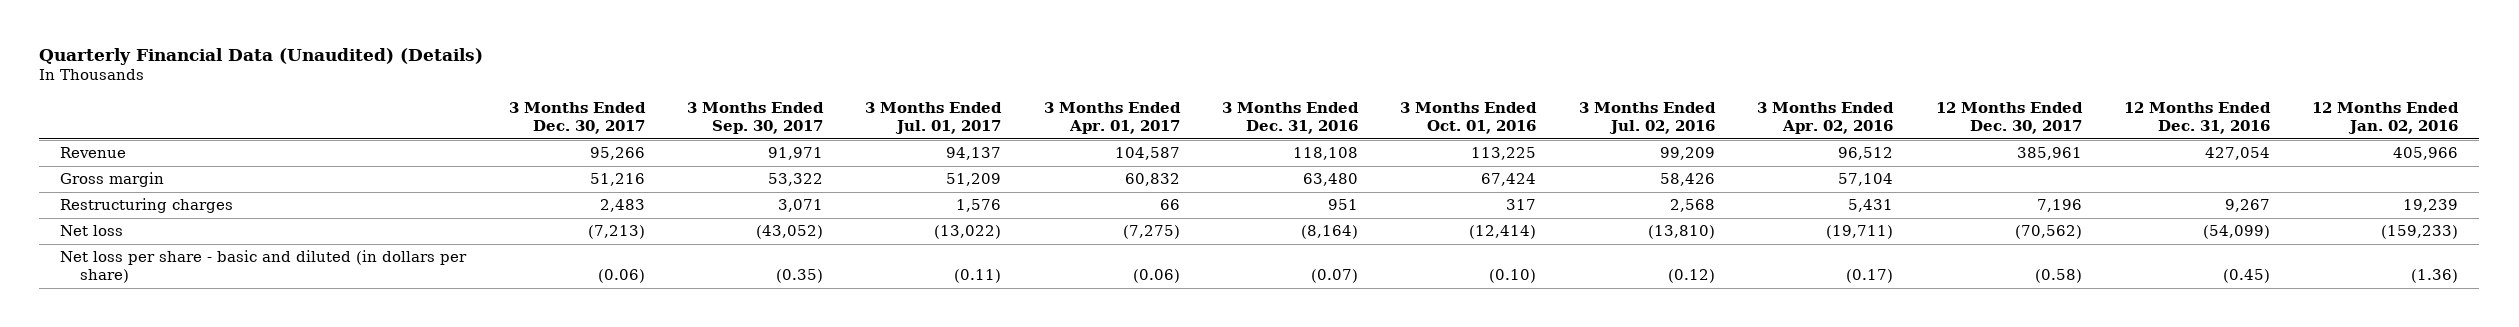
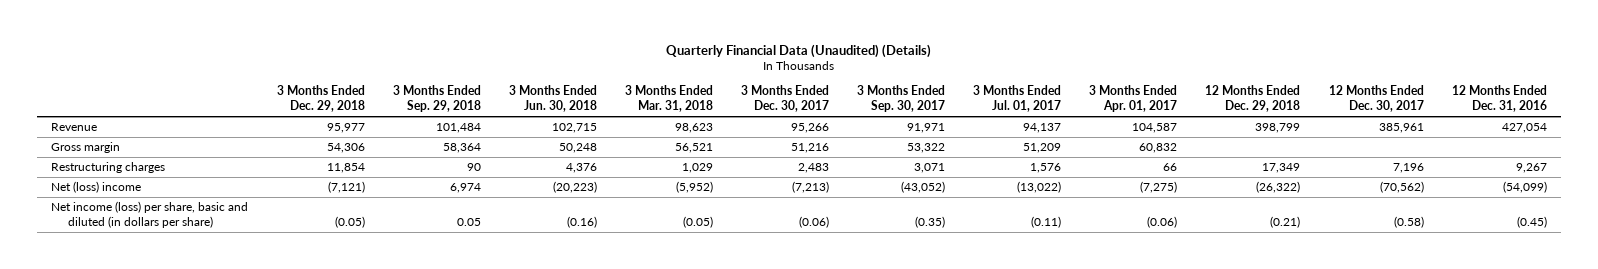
- | 3 Months Ended Dec. 30, 2017 | 3 Months Ended Sep. 30, 2017 | 3 Months Ended Jul. 01, 2017 | 3 Months Ended Apr. 01, 2017 | 3 Months Ended Dec. 31, 2016 | 3 Months Ended Oct. 01, 2016 | 3 Months Ended Jul. 02, 2016 | 3 Months Ended Apr. 02, 2016 | 12 Months Ended Dec. 30, 2017 | 12 Months Ended Dec. 31, 2016 | 12 Months Ended Jan. 02, 2016
+ | 3 Months Ended Dec. 29, 2018 | 3 Months Ended Sep. 29, 2018 | 3 Months Ended Jun. 30, 2018 | 3 Months Ended Mar. 31, 2018 | 3 Months Ended Dec. 30, 2017 | 3 Months Ended Sep. 30, 2017 | 3 Months Ended Jul. 01, 2017 | 3 Months Ended Apr. 01, 2017 | 12 Months Ended Dec. 29, 2018 | 12 Months Ended Dec. 30, 2017 | 12 Months Ended Dec. 31, 2016
- Net loss | (7,213) | (43,052) | (13,022) | (7,275) | (8,164) | (12,414) | (13,810) | (19,711) | (70,562) | (54,099) | (159,233)
- Net loss per share - basic and diluted (in dollars per share) | (0.06) | (0.35) | (0.11) | (0.06) | (0.07) | (0.10) | (0.12) | (0.17) | (0.58) | (0.45) | (1.36)
+ Net (loss) income | (7,121) | 6,974 | (20,223) | (5,952) | (7,213) | (43,052) | (13,022) | (7,275) | (26,322) | (70,562) | (54,099)
+ Net income (loss) per share, basic and diluted (in dollars per share) | (0.05) | 0.05 | (0.16) | (0.05) | (0.06) | (0.35) | (0.11) | (0.06) | (0.21) | (0.58) | (0.45)

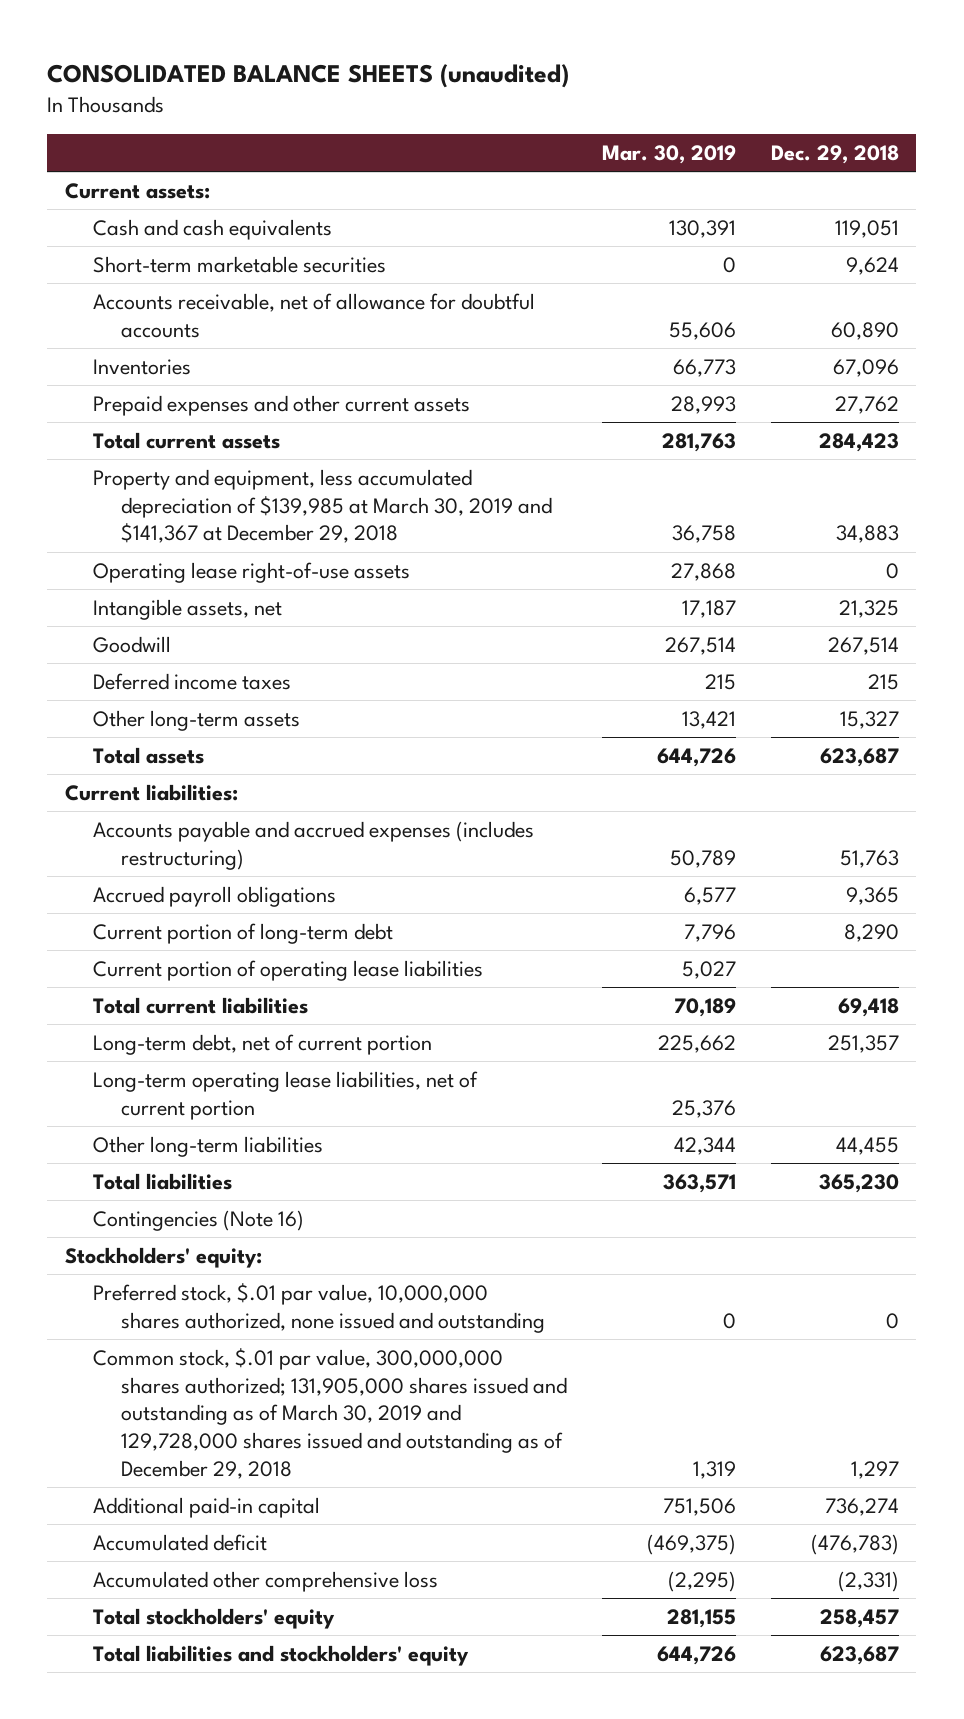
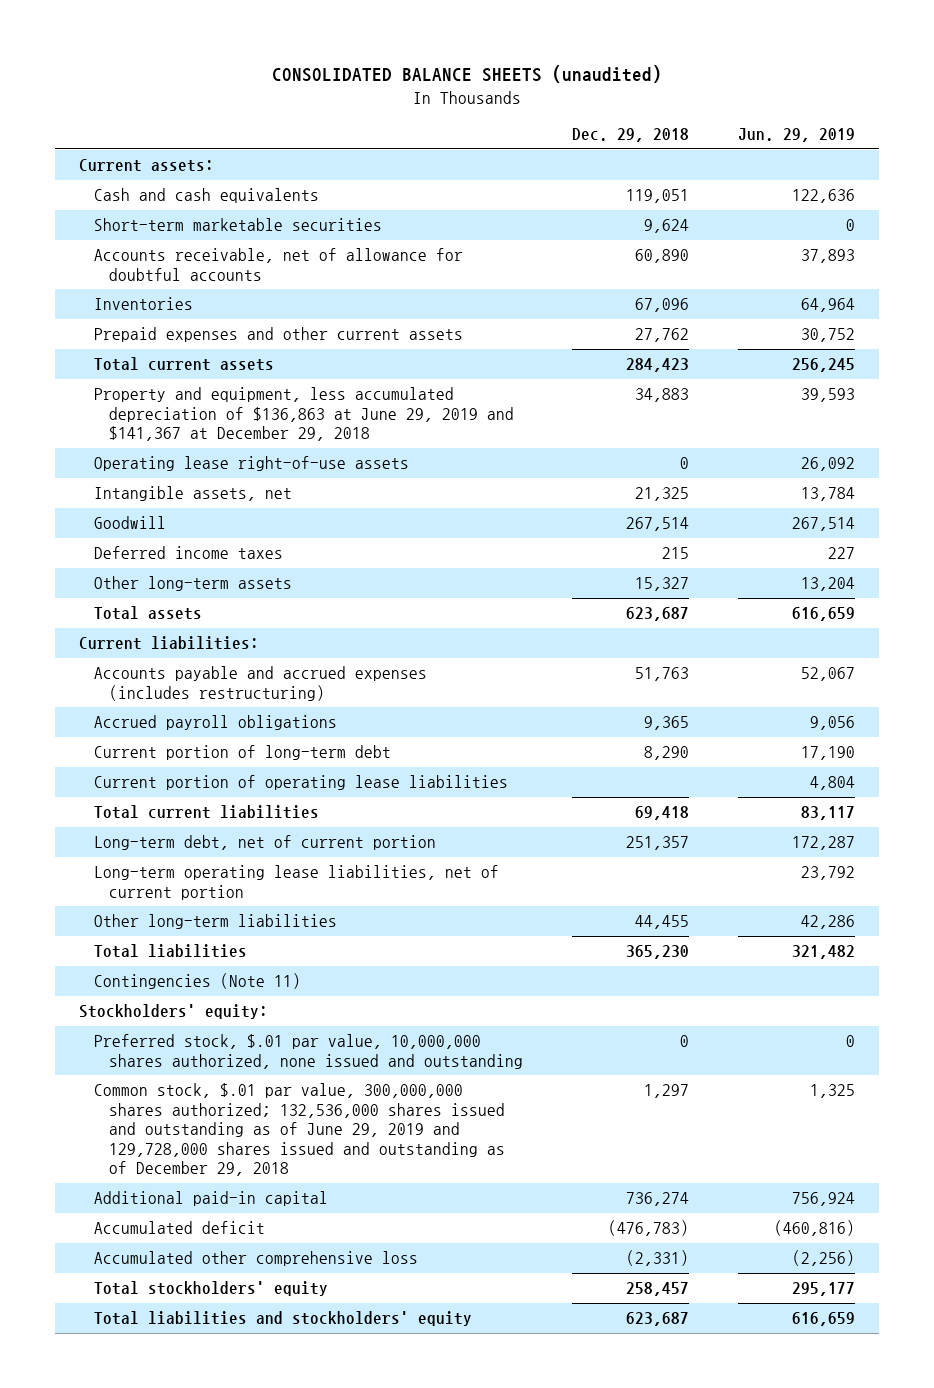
- | Mar. 30, 2019 | Dec. 29, 2018
+ | Dec. 29, 2018 | Jun. 29, 2019
- Property and equipment, less accumulated depreciation of $139,985 at March 30, 2019 and $141,367 at December 29, 2018 | 36,758 | 34,883
+ Property and equipment, less accumulated depreciation of $136,863 at June 29, 2019 and $141,367 at December 29, 2018 | 34,883 | 39,593
- Contingencies (Note 16)
+ Contingencies (Note 11)
- Common stock, $.01 par value, 300,000,000 shares authorized; 131,905,000 shares issued and outstanding as of March 30, 2019 and 129,728,000 shares issued and outstanding as of December 29, 2018 | 1,319 | 1,297
+ Common stock, $.01 par value, 300,000,000 shares authorized; 132,536,000 shares issued and outstanding as of June 29, 2019 and 129,728,000 shares issued and outstanding as of December 29, 2018 | 1,297 | 1,325

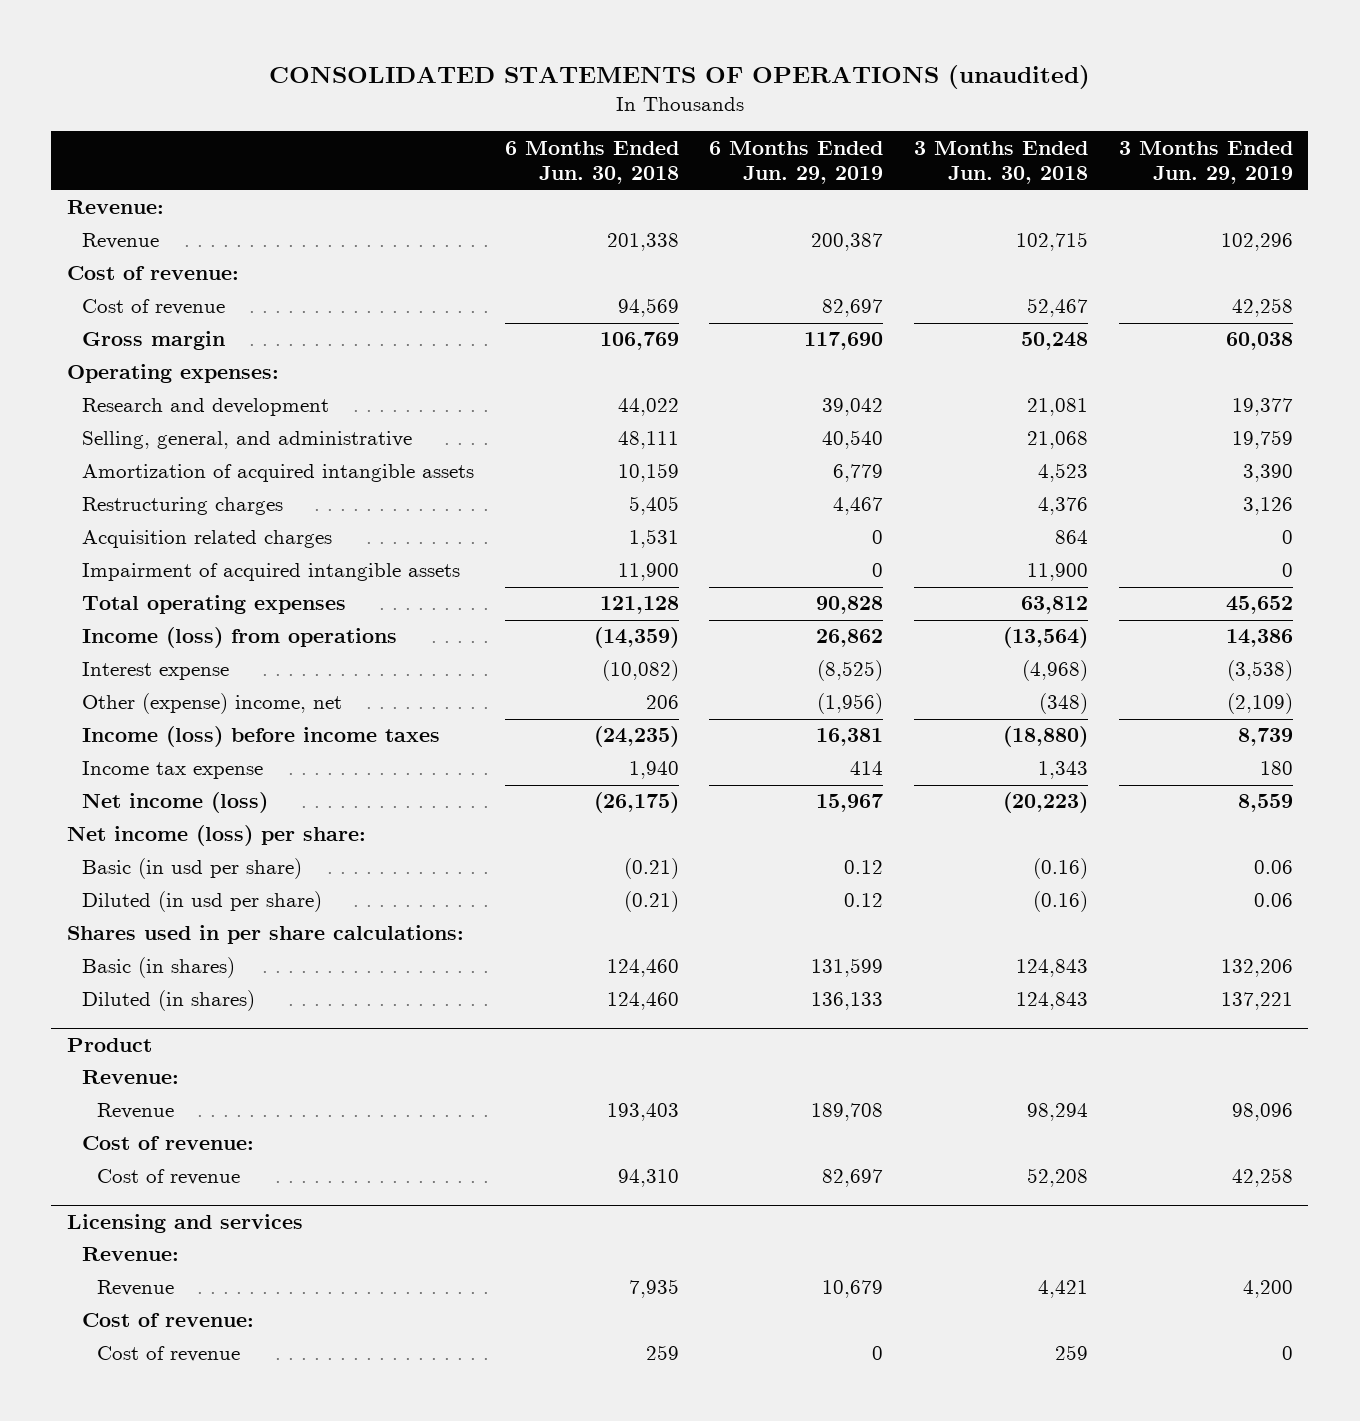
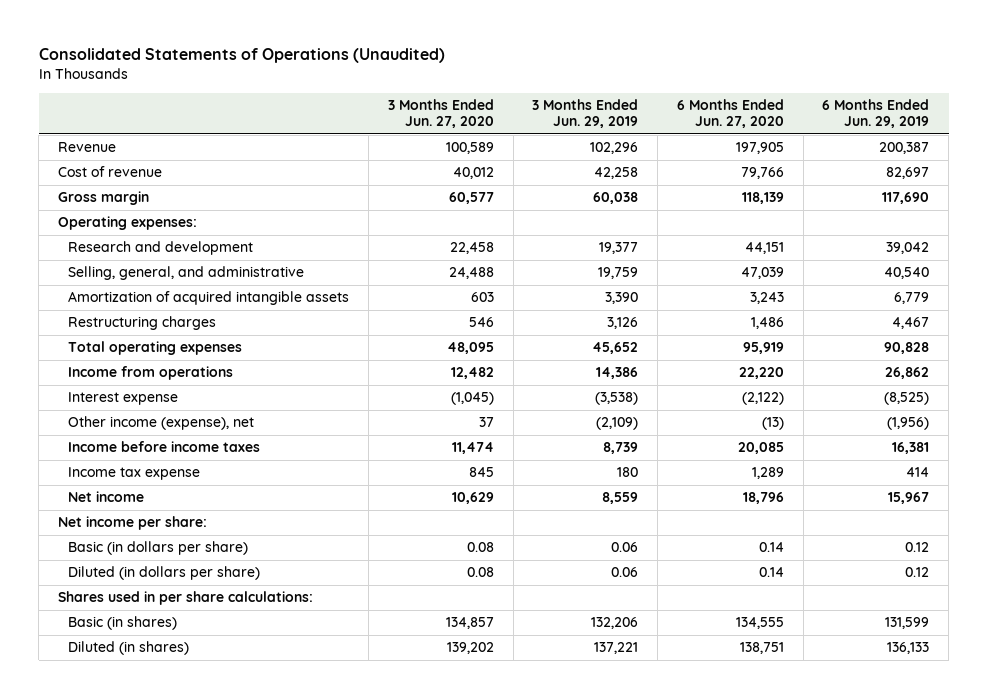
- CONSOLIDATED STATEMENTS OF OPERATIONS (unaudited)
+ Consolidated Statements of Operations (Unaudited)
- | 6 Months Ended Jun. 30, 2018 | 6 Months Ended Jun. 29, 2019 | 3 Months Ended Jun. 30, 2018 | 3 Months Ended Jun. 29, 2019
+ | 3 Months Ended Jun. 27, 2020 | 3 Months Ended Jun. 29, 2019 | 6 Months Ended Jun. 27, 2020 | 6 Months Ended Jun. 29, 2019
- Revenue:
- Cost of revenue:
- Acquisition related charges | 1,531 | 0 | 864 | 0
- Impairment of acquired intangible assets | 11,900 | 0 | 11,900 | 0
- Income (loss) from operations | (14,359) | 26,862 | (13,564) | 14,386
+ Income from operations | 12,482 | 14,386 | 22,220 | 26,862
- Other (expense) income, net | 206 | (1,956) | (348) | (2,109)
- Income (loss) before income taxes | (24,235) | 16,381 | (18,880) | 8,739
+ Other income (expense), net | 37 | (2,109) | (13) | (1,956)
+ Income before income taxes | 11,474 | 8,739 | 20,085 | 16,381
- Net income (loss) | (26,175) | 15,967 | (20,223) | 8,559
- Net income (loss) per share:
- Basic (in usd per share) | (0.21) | 0.12 | (0.16) | 0.06
- Diluted (in usd per share) | (0.21) | 0.12 | (0.16) | 0.06
+ Net income | 10,629 | 8,559 | 18,796 | 15,967
+ Net income per share:
+ Basic (in dollars per share) | 0.08 | 0.06 | 0.14 | 0.12
+ Diluted (in dollars per share) | 0.08 | 0.06 | 0.14 | 0.12
- Product
- Revenue:
- Revenue | 193,403 | 189,708 | 98,294 | 98,096
- Cost of revenue:
- Cost of revenue | 94,310 | 82,697 | 52,208 | 42,258
- Licensing and services
- Revenue:
- Revenue | 7,935 | 10,679 | 4,421 | 4,200
- Cost of revenue:
- Cost of revenue | 259 | 0 | 259 | 0

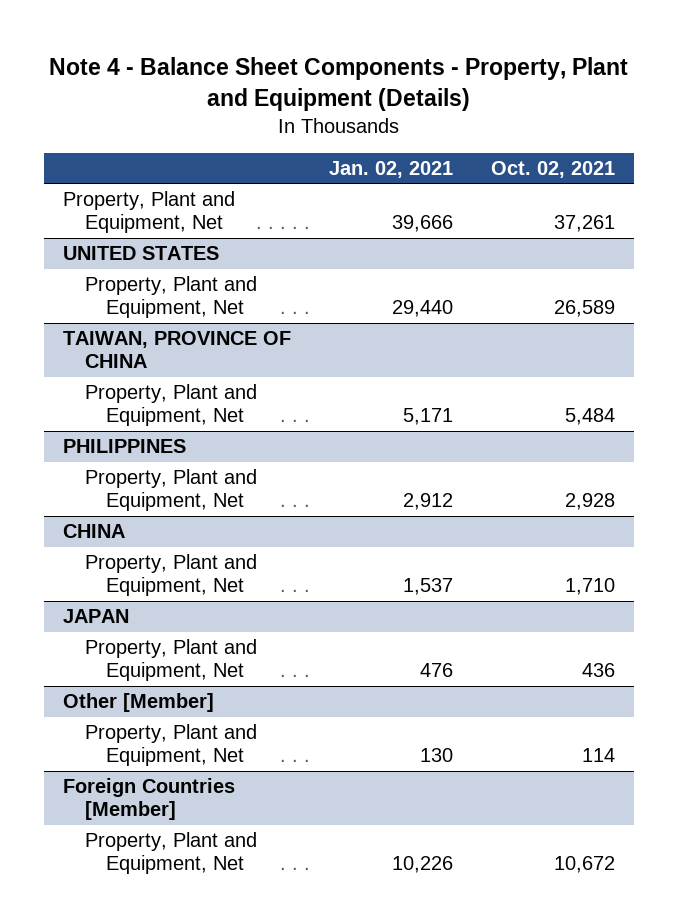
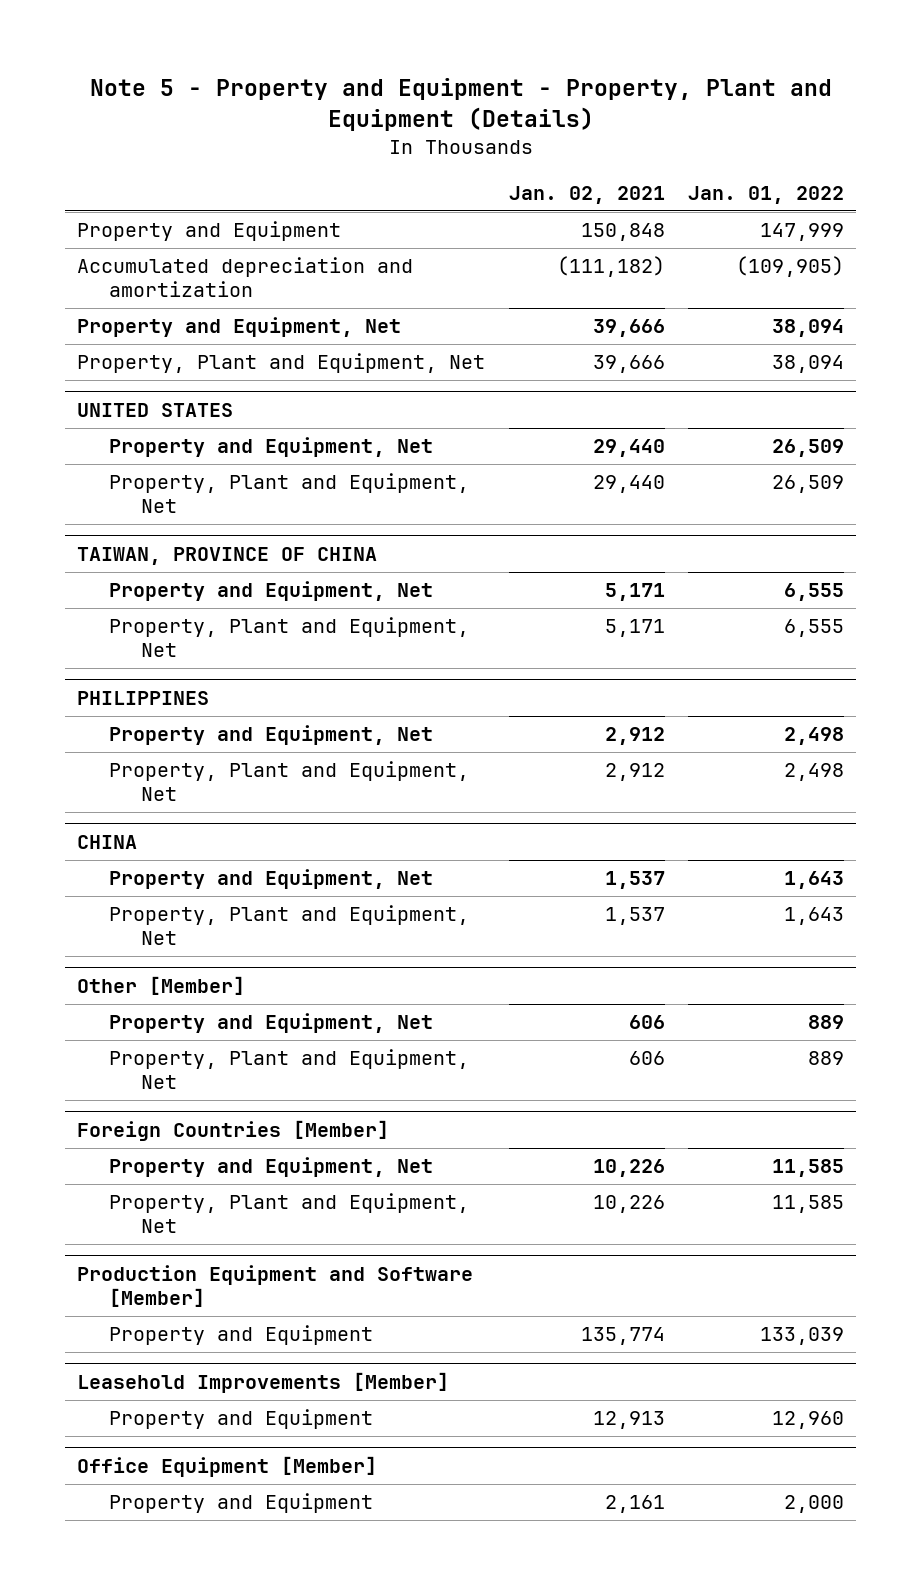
- Note 4 - Balance Sheet Components - Property, Plant and Equipment (Details)
+ Note 5 - Property and Equipment - Property, Plant and Equipment (Details)
- | Jan. 02, 2021 | Oct. 02, 2021
+ | Jan. 02, 2021 | Jan. 01, 2022
+ Property and Equipment | 150,848 | 147,999
+ Accumulated depreciation and amortization | (111,182) | (109,905)
+ Property and Equipment, Net | 39,666 | 38,094
@ UNITED STATES
+ Property and Equipment, Net | 29,440 | 26,509
@ TAIWAN, PROVINCE OF CHINA
+ Property and Equipment, Net | 5,171 | 6,555
@ PHILIPPINES
+ Property and Equipment, Net | 2,912 | 2,498
@ CHINA
+ Property and Equipment, Net | 1,537 | 1,643
- JAPAN
- Property, Plant and Equipment, Net | 476 | 436
@ Other [Member]
- Property, Plant and Equipment, Net | 130 | 114
+ Property and Equipment, Net | 606 | 889
+ Property, Plant and Equipment, Net | 606 | 889
@ Foreign Countries [Member]
+ Property and Equipment, Net | 10,226 | 11,585
+ Production Equipment and Software [Member]
+ Property and Equipment | 135,774 | 133,039
+ Leasehold Improvements [Member]
+ Property and Equipment | 12,913 | 12,960
+ Office Equipment [Member]
+ Property and Equipment | 2,161 | 2,000

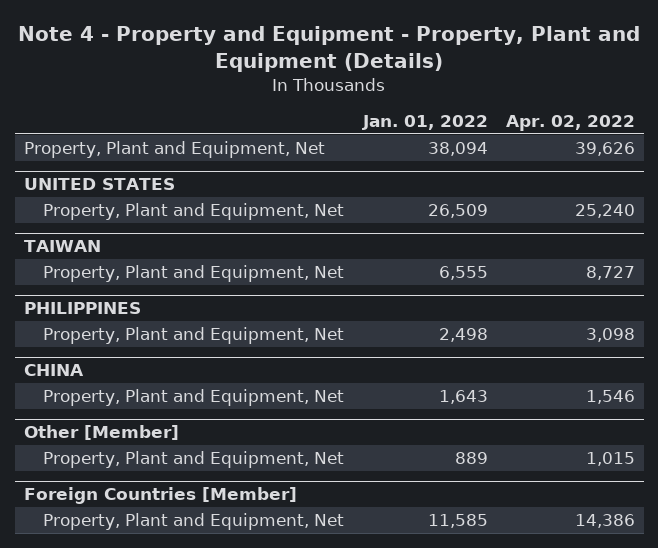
- Note 5 - Property and Equipment - Property, Plant and Equipment (Details)
+ Note 4 - Property and Equipment - Property, Plant and Equipment (Details)
- | Jan. 02, 2021 | Jan. 01, 2022
+ | Jan. 01, 2022 | Apr. 02, 2022
- Property and Equipment | 150,848 | 147,999
- Accumulated depreciation and amortization | (111,182) | (109,905)
- Property and Equipment, Net | 39,666 | 38,094
@ UNITED STATES
- Property and Equipment, Net | 29,440 | 26,509
- TAIWAN, PROVINCE OF CHINA
- Property and Equipment, Net | 5,171 | 6,555
+ TAIWAN
@ PHILIPPINES
- Property and Equipment, Net | 2,912 | 2,498
@ CHINA
- Property and Equipment, Net | 1,537 | 1,643
@ Other [Member]
- Property and Equipment, Net | 606 | 889
@ Foreign Countries [Member]
- Property and Equipment, Net | 10,226 | 11,585
- Production Equipment and Software [Member]
- Property and Equipment | 135,774 | 133,039
- Leasehold Improvements [Member]
- Property and Equipment | 12,913 | 12,960
- Office Equipment [Member]
- Property and Equipment | 2,161 | 2,000

